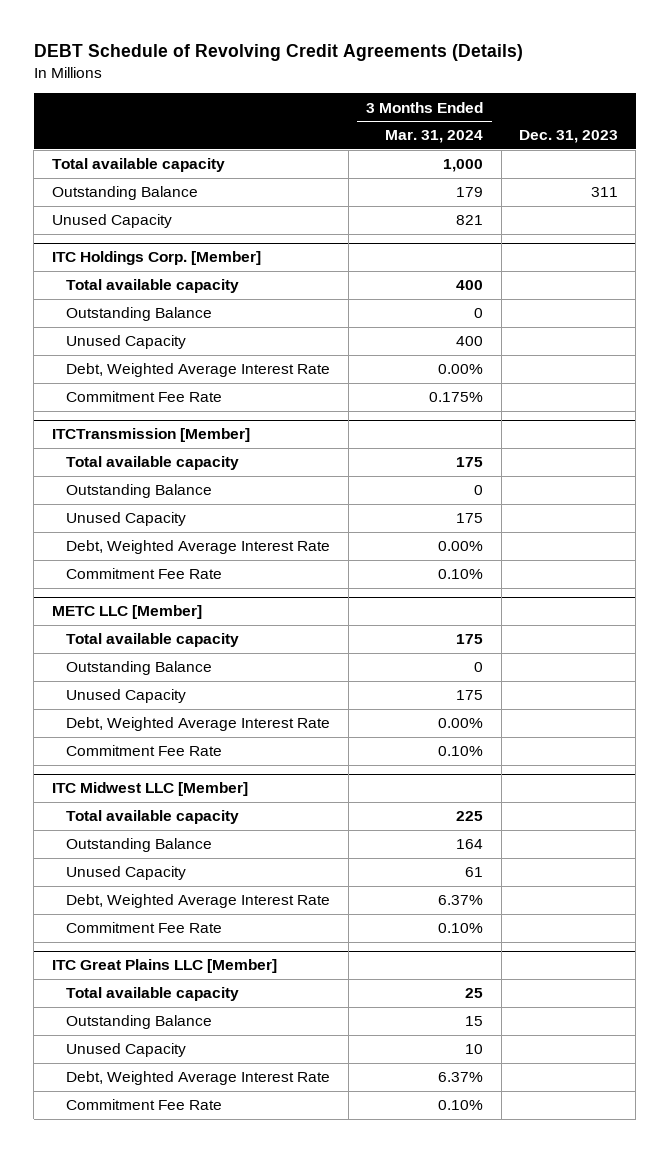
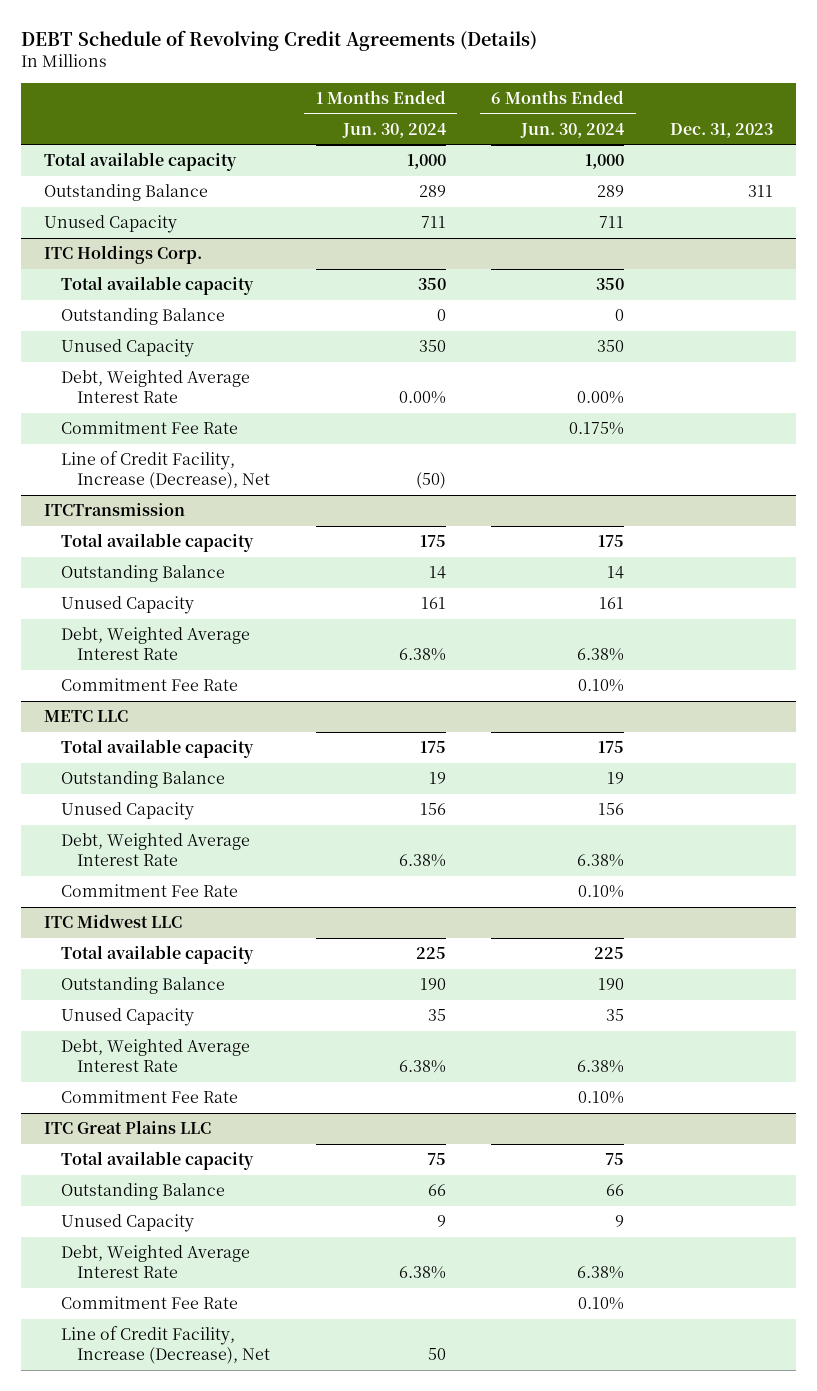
- | 3 Months Ended Mar. 31, 2024 | Dec. 31, 2023
+ | 1 Months Ended Jun. 30, 2024 | 6 Months Ended Jun. 30, 2024 | Dec. 31, 2023
- ITC Holdings Corp. [Member]
+ ITC Holdings Corp.
- ITCTransmission [Member]
+ Line of Credit Facility, Increase (Decrease), Net | (50) | |
+ ITCTransmission
- METC LLC [Member]
+ METC LLC
- ITC Midwest LLC [Member]
+ ITC Midwest LLC
- ITC Great Plains LLC [Member]
+ ITC Great Plains LLC
+ Line of Credit Facility, Increase (Decrease), Net | 50 | |

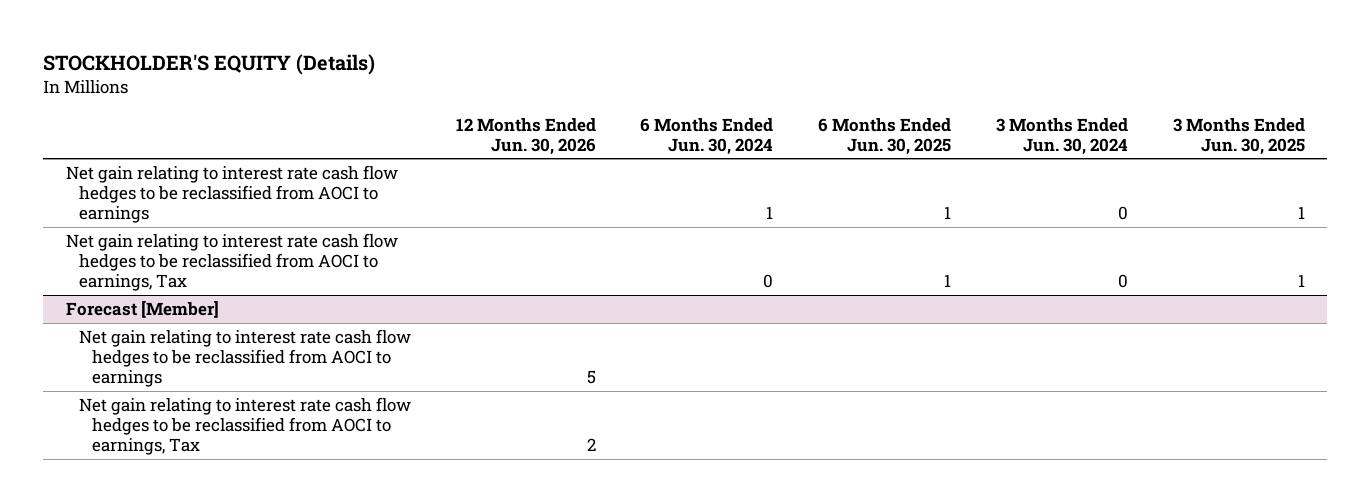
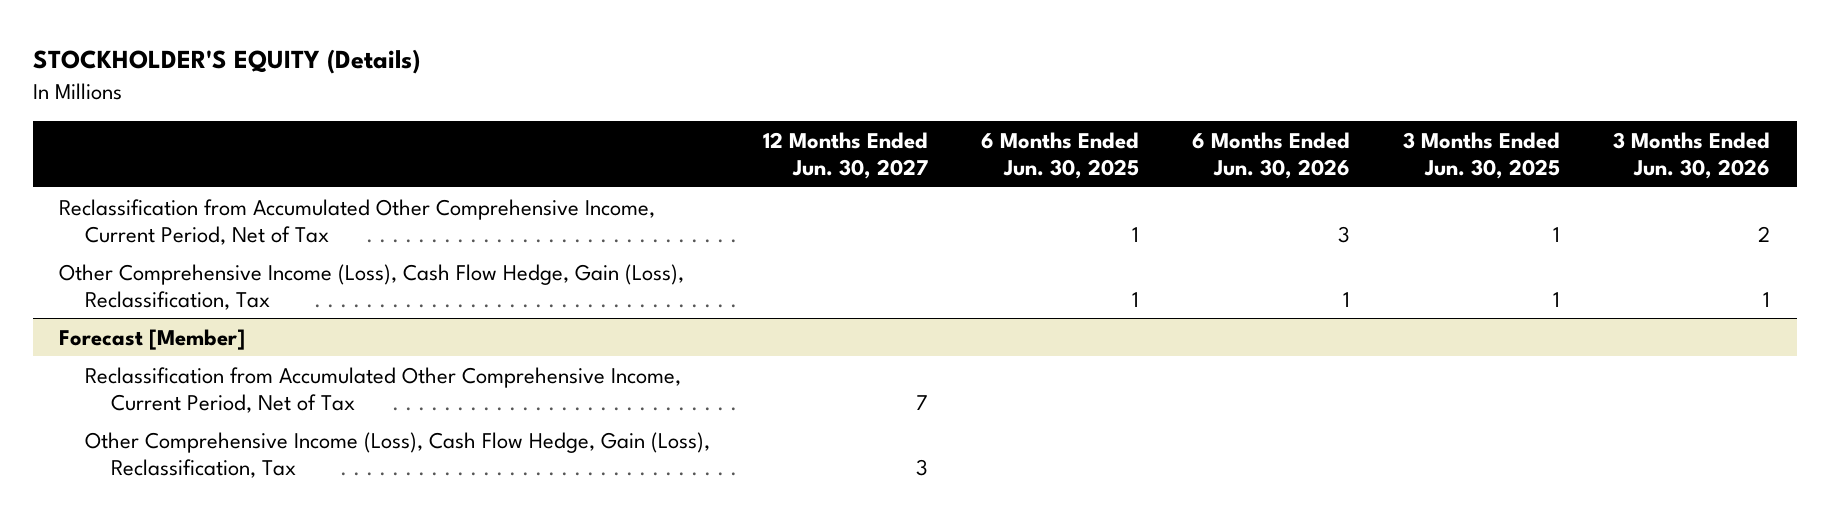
- | 12 Months Ended Jun. 30, 2026 | 6 Months Ended Jun. 30, 2024 | 6 Months Ended Jun. 30, 2025 | 3 Months Ended Jun. 30, 2024 | 3 Months Ended Jun. 30, 2025
+ | 12 Months Ended Jun. 30, 2027 | 6 Months Ended Jun. 30, 2025 | 6 Months Ended Jun. 30, 2026 | 3 Months Ended Jun. 30, 2025 | 3 Months Ended Jun. 30, 2026
- Net gain relating to interest rate cash flow hedges to be reclassified from AOCI to earnings | | 1 | 1 | 0 | 1
- Net gain relating to interest rate cash flow hedges to be reclassified from AOCI to earnings, Tax | | 0 | 1 | 0 | 1
+ Reclassification from Accumulated Other Comprehensive Income, Current Period, Net of Tax | | 1 | 3 | 1 | 2
+ Other Comprehensive Income (Loss), Cash Flow Hedge, Gain (Loss), Reclassification, Tax | | 1 | 1 | 1 | 1
@ Forecast [Member]
- Net gain relating to interest rate cash flow hedges to be reclassified from AOCI to earnings | 5 | | | |
- Net gain relating to interest rate cash flow hedges to be reclassified from AOCI to earnings, Tax | 2 | | | |
+ Reclassification from Accumulated Other Comprehensive Income, Current Period, Net of Tax | 7 | | | |
+ Other Comprehensive Income (Loss), Cash Flow Hedge, Gain (Loss), Reclassification, Tax | 3 | | | |

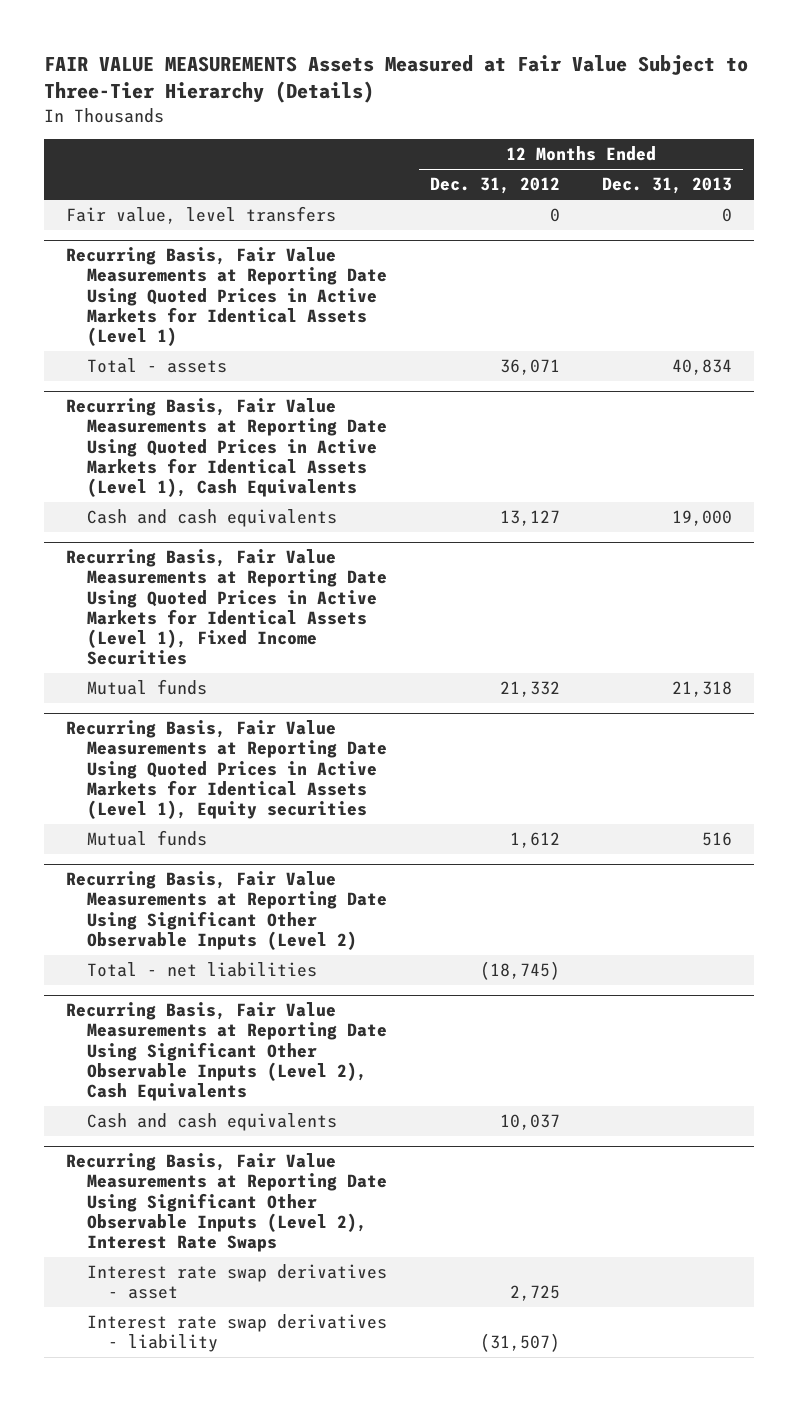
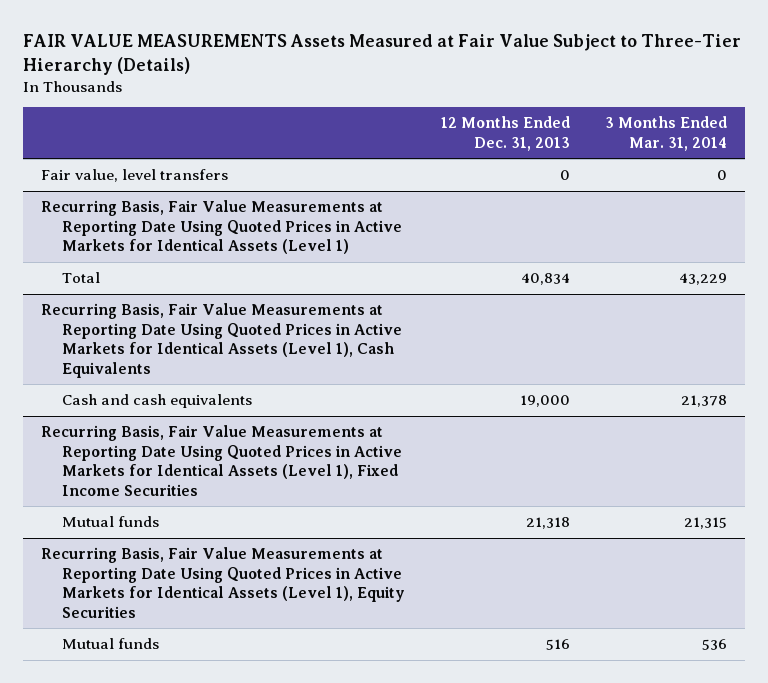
- | 12 Months Ended Dec. 31, 2012 | 12 Months Ended Dec. 31, 2013
+ | 12 Months Ended Dec. 31, 2013 | 3 Months Ended Mar. 31, 2014
@ Recurring Basis, Fair Value Measurements at Reporting Date Using Quoted Prices in Active Markets for Identical Assets (Level 1)
- Total - assets | 36,071 | 40,834
+ Total | 40,834 | 43,229
- Recurring Basis, Fair Value Measurements at Reporting Date Using Quoted Prices in Active Markets for Identical Assets (Level 1), Equity securities
+ Recurring Basis, Fair Value Measurements at Reporting Date Using Quoted Prices in Active Markets for Identical Assets (Level 1), Equity Securities
- Recurring Basis, Fair Value Measurements at Reporting Date Using Significant Other Observable Inputs (Level 2)
- Total - net liabilities | (18,745) |
- Recurring Basis, Fair Value Measurements at Reporting Date Using Significant Other Observable Inputs (Level 2), Cash Equivalents
- Cash and cash equivalents | 10,037 |
- Recurring Basis, Fair Value Measurements at Reporting Date Using Significant Other Observable Inputs (Level 2), Interest Rate Swaps
- Interest rate swap derivatives - asset | 2,725 |
- Interest rate swap derivatives - liability | (31,507) |

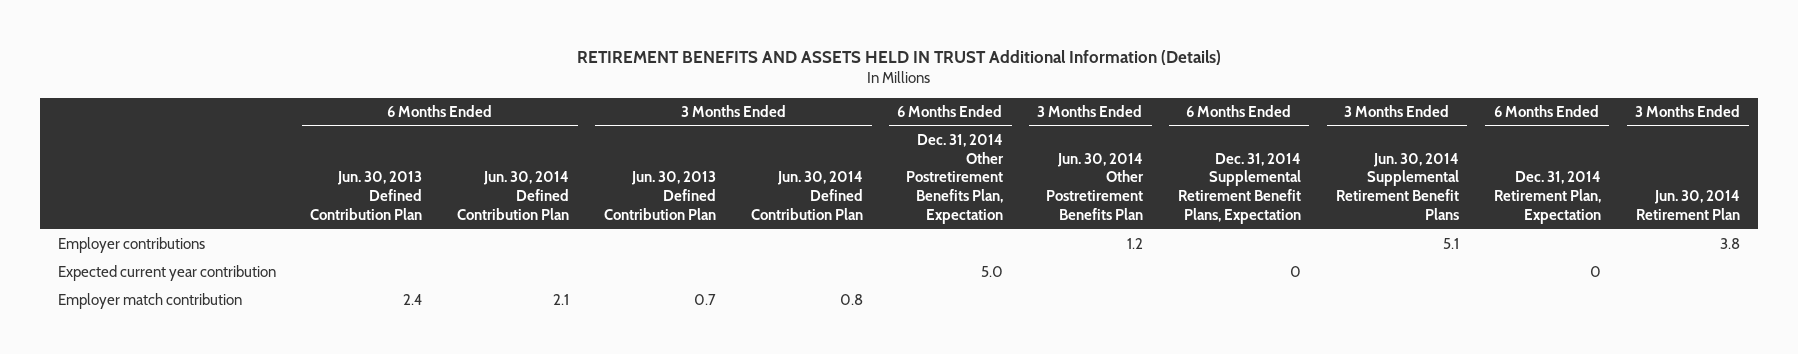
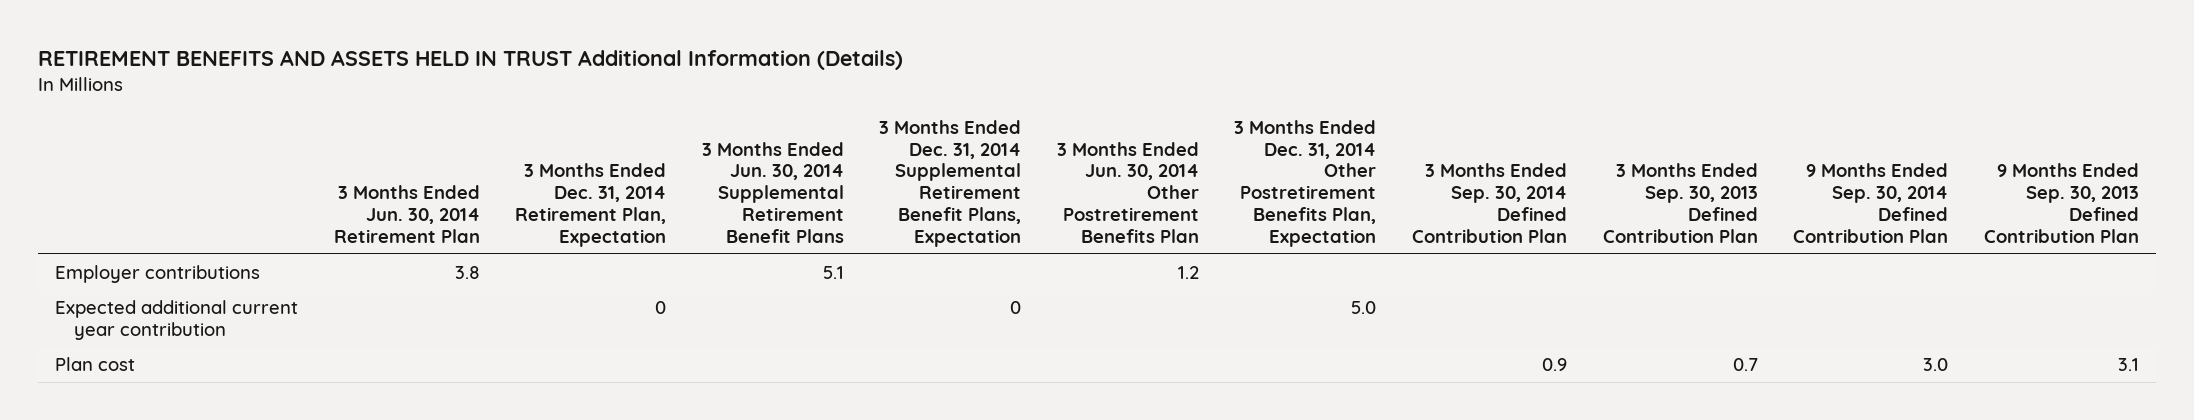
- | 6 Months Ended Jun. 30, 2013 Defined Contribution Plan | 6 Months Ended Jun. 30, 2014 Defined Contribution Plan | 3 Months Ended Jun. 30, 2013 Defined Contribution Plan | 3 Months Ended Jun. 30, 2014 Defined Contribution Plan | 6 Months Ended Dec. 31, 2014 Other Postretirement Benefits Plan, Expectation | 3 Months Ended Jun. 30, 2014 Other Postretirement Benefits Plan | 6 Months Ended Dec. 31, 2014 Supplemental Retirement Benefit Plans, Expectation | 3 Months Ended Jun. 30, 2014 Supplemental Retirement Benefit Plans | 6 Months Ended Dec. 31, 2014 Retirement Plan, Expectation | 3 Months Ended Jun. 30, 2014 Retirement Plan
+ | 3 Months Ended Jun. 30, 2014 Retirement Plan | 3 Months Ended Dec. 31, 2014 Retirement Plan, Expectation | 3 Months Ended Jun. 30, 2014 Supplemental Retirement Benefit Plans | 3 Months Ended Dec. 31, 2014 Supplemental Retirement Benefit Plans, Expectation | 3 Months Ended Jun. 30, 2014 Other Postretirement Benefits Plan | 3 Months Ended Dec. 31, 2014 Other Postretirement Benefits Plan, Expectation | 3 Months Ended Sep. 30, 2014 Defined Contribution Plan | 3 Months Ended Sep. 30, 2013 Defined Contribution Plan | 9 Months Ended Sep. 30, 2014 Defined Contribution Plan | 9 Months Ended Sep. 30, 2013 Defined Contribution Plan
- Expected current year contribution | | | | | 5.0 | | 0 | | 0 |
- Employer match contribution | 2.4 | 2.1 | 0.7 | 0.8 | | | | | |
+ Expected additional current year contribution | | 0 | | 0 | | 5.0 | | | |
+ Plan cost | | | | | | | 0.9 | 0.7 | 3.0 | 3.1

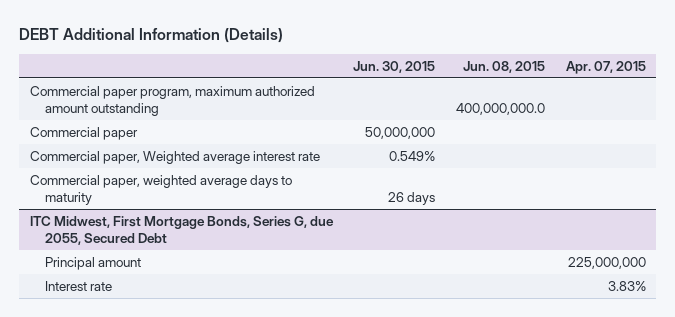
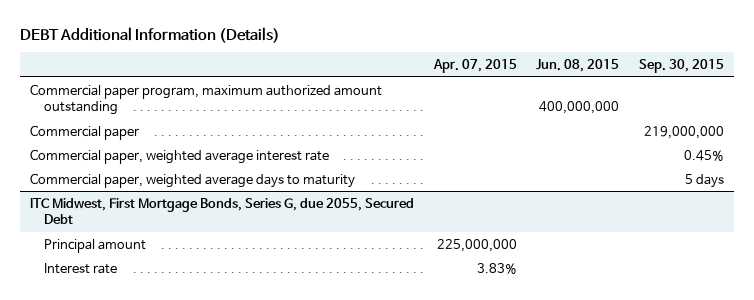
- | Jun. 30, 2015 | Jun. 08, 2015 | Apr. 07, 2015
+ | Apr. 07, 2015 | Jun. 08, 2015 | Sep. 30, 2015
- Commercial paper program, maximum authorized amount outstanding | | 400,000,000.0 |
+ Commercial paper program, maximum authorized amount outstanding | | 400,000,000 |
- Commercial paper, Weighted average interest rate | 0.549% | |
+ Commercial paper, weighted average interest rate | | | 0.45%

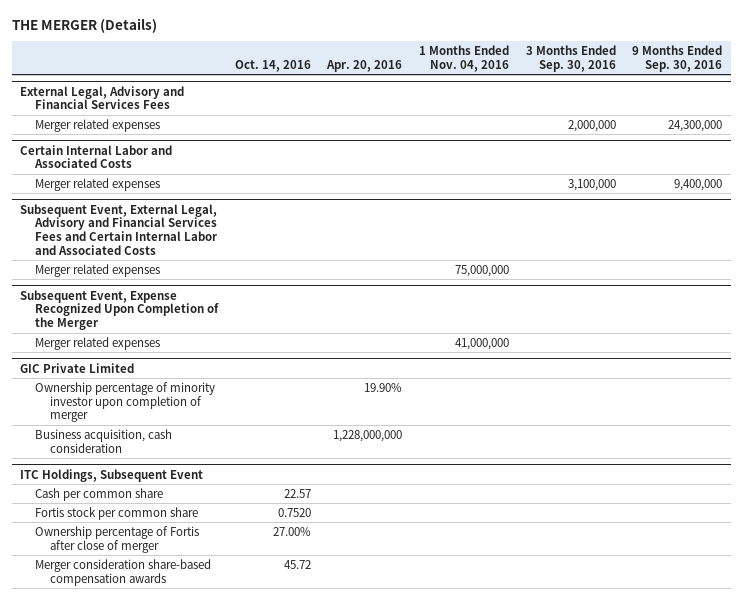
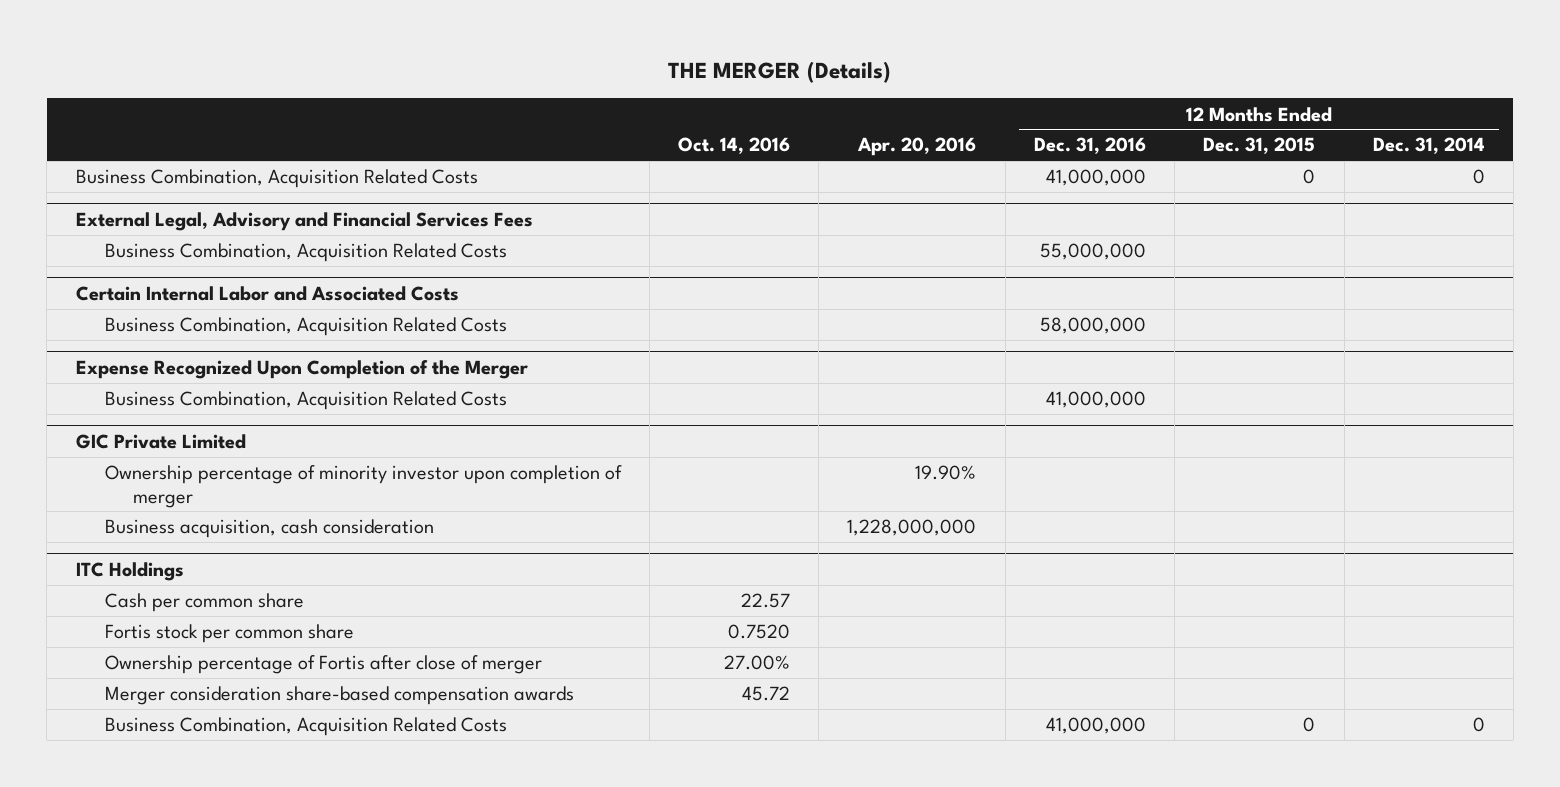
- | Oct. 14, 2016 | Apr. 20, 2016 | 1 Months Ended Nov. 04, 2016 | 3 Months Ended Sep. 30, 2016 | 9 Months Ended Sep. 30, 2016
+ | Oct. 14, 2016 | Apr. 20, 2016 | 12 Months Ended Dec. 31, 2016 | 12 Months Ended Dec. 31, 2015 | 12 Months Ended Dec. 31, 2014
+ Business Combination, Acquisition Related Costs | | | 41,000,000 | 0 | 0
@ External Legal, Advisory and Financial Services Fees
- Merger related expenses | | | | 2,000,000 | 24,300,000
+ Business Combination, Acquisition Related Costs | | | 55,000,000 | |
@ Certain Internal Labor and Associated Costs
- Merger related expenses | | | | 3,100,000 | 9,400,000
- Subsequent Event, External Legal, Advisory and Financial Services Fees and Certain Internal Labor and Associated Costs
- Merger related expenses | | | 75,000,000 | |
- Subsequent Event, Expense Recognized Upon Completion of the Merger
- Merger related expenses | | | 41,000,000 | |
@ Certain Internal Labor and Associated Costs
+ Business Combination, Acquisition Related Costs | | | 58,000,000 | |
+ Expense Recognized Upon Completion of the Merger
+ Business Combination, Acquisition Related Costs | | | 41,000,000 | |
- ITC Holdings, Subsequent Event
+ ITC Holdings
+ Business Combination, Acquisition Related Costs | | | 41,000,000 | 0 | 0

